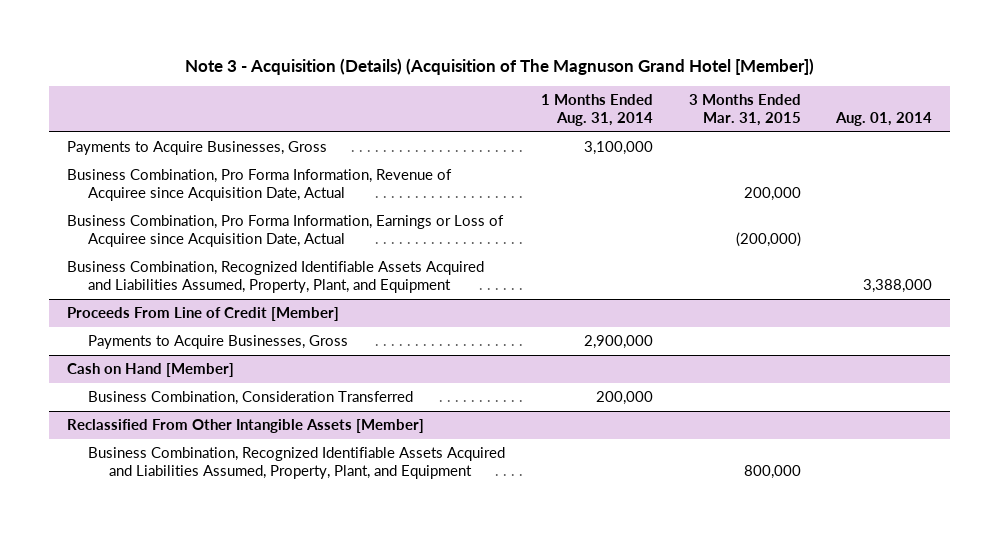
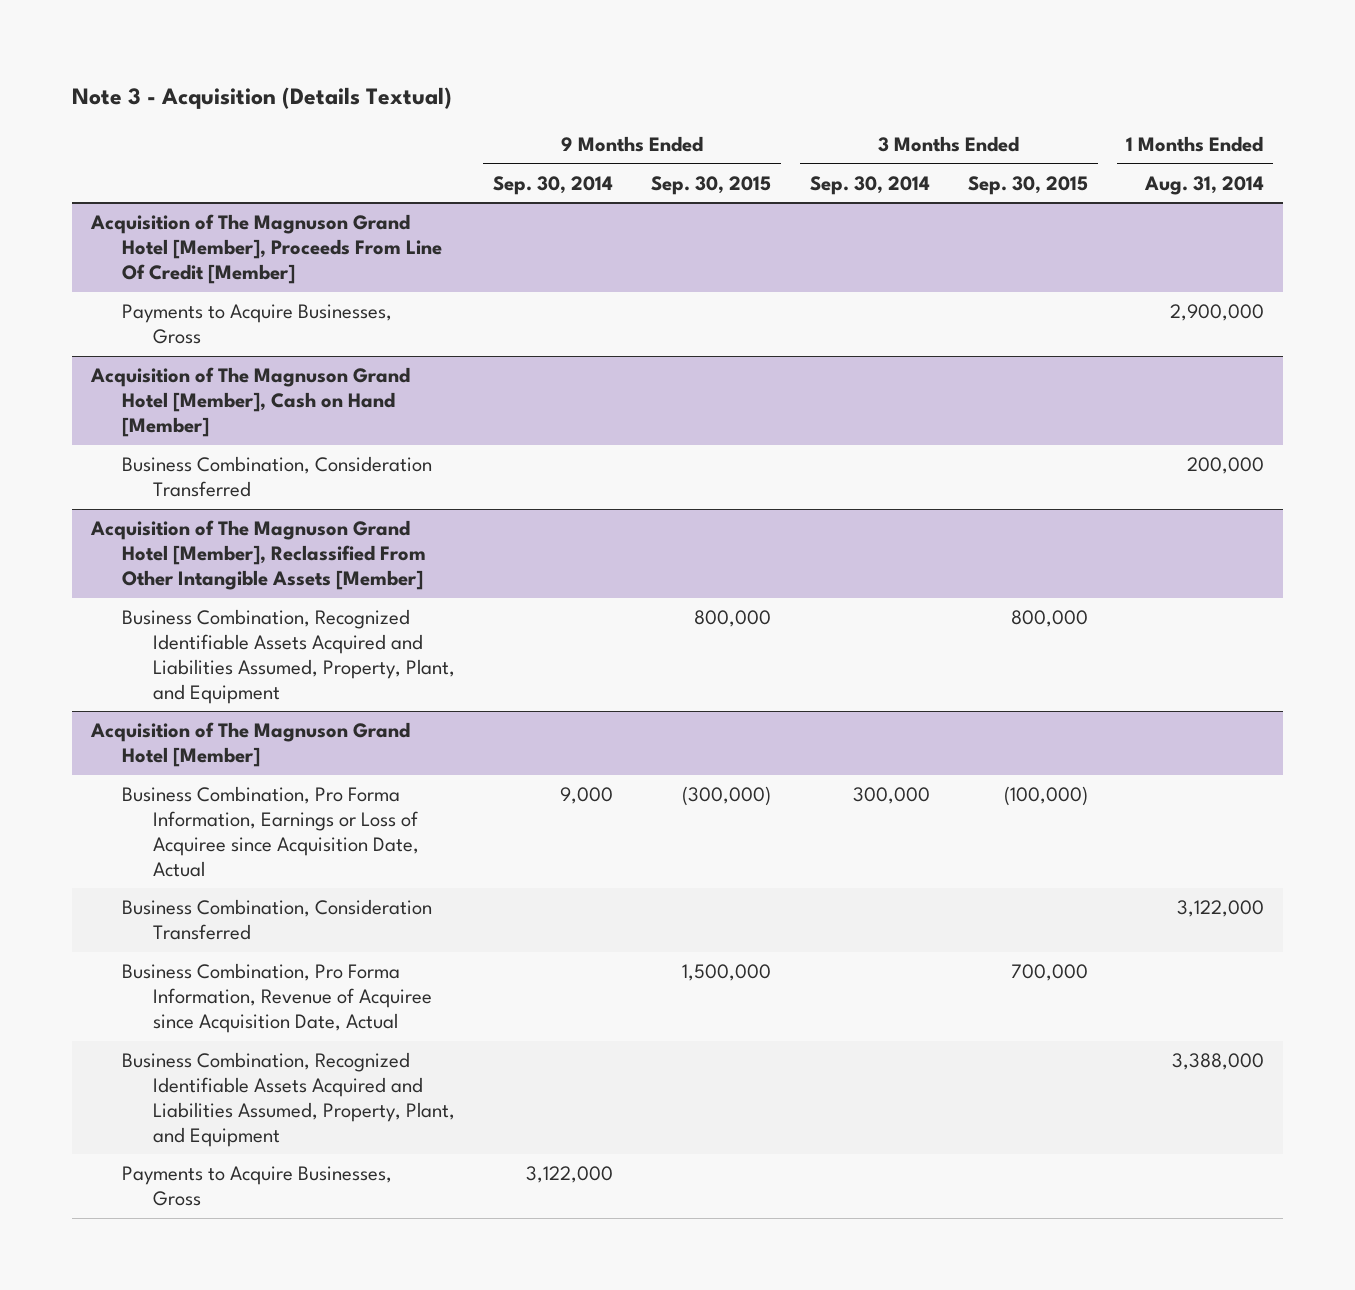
- Note 3 - Acquisition (Details) (Acquisition of The Magnuson Grand Hotel [Member])
+ Note 3 - Acquisition (Details Textual)
- | 1 Months Ended Aug. 31, 2014 | 3 Months Ended Mar. 31, 2015 | Aug. 01, 2014
+ | 9 Months Ended Sep. 30, 2014 | 9 Months Ended Sep. 30, 2015 | 3 Months Ended Sep. 30, 2014 | 3 Months Ended Sep. 30, 2015 | 1 Months Ended Aug. 31, 2014
- Payments to Acquire Businesses, Gross | 3,100,000 | |
- Business Combination, Pro Forma Information, Revenue of Acquiree since Acquisition Date, Actual | | 200,000 |
- Business Combination, Pro Forma Information, Earnings or Loss of Acquiree since Acquisition Date, Actual | | (200,000) |
- Business Combination, Recognized Identifiable Assets Acquired and Liabilities Assumed, Property, Plant, and Equipment | | | 3,388,000
- Proceeds From Line of Credit [Member]
+ Acquisition of The Magnuson Grand Hotel [Member], Proceeds From Line Of Credit [Member]
- Cash on Hand [Member]
+ Acquisition of The Magnuson Grand Hotel [Member], Cash on Hand [Member]
- Reclassified From Other Intangible Assets [Member]
+ Acquisition of The Magnuson Grand Hotel [Member], Reclassified From Other Intangible Assets [Member]
+ Acquisition of The Magnuson Grand Hotel [Member]
+ Business Combination, Pro Forma Information, Earnings or Loss of Acquiree since Acquisition Date, Actual | 9,000 | (300,000) | 300,000 | (100,000) |
+ Business Combination, Consideration Transferred | | | | | 3,122,000
+ Business Combination, Pro Forma Information, Revenue of Acquiree since Acquisition Date, Actual | | 1,500,000 | | 700,000 |
+ Business Combination, Recognized Identifiable Assets Acquired and Liabilities Assumed, Property, Plant, and Equipment | | | | | 3,388,000
+ Payments to Acquire Businesses, Gross | 3,122,000 | | | |

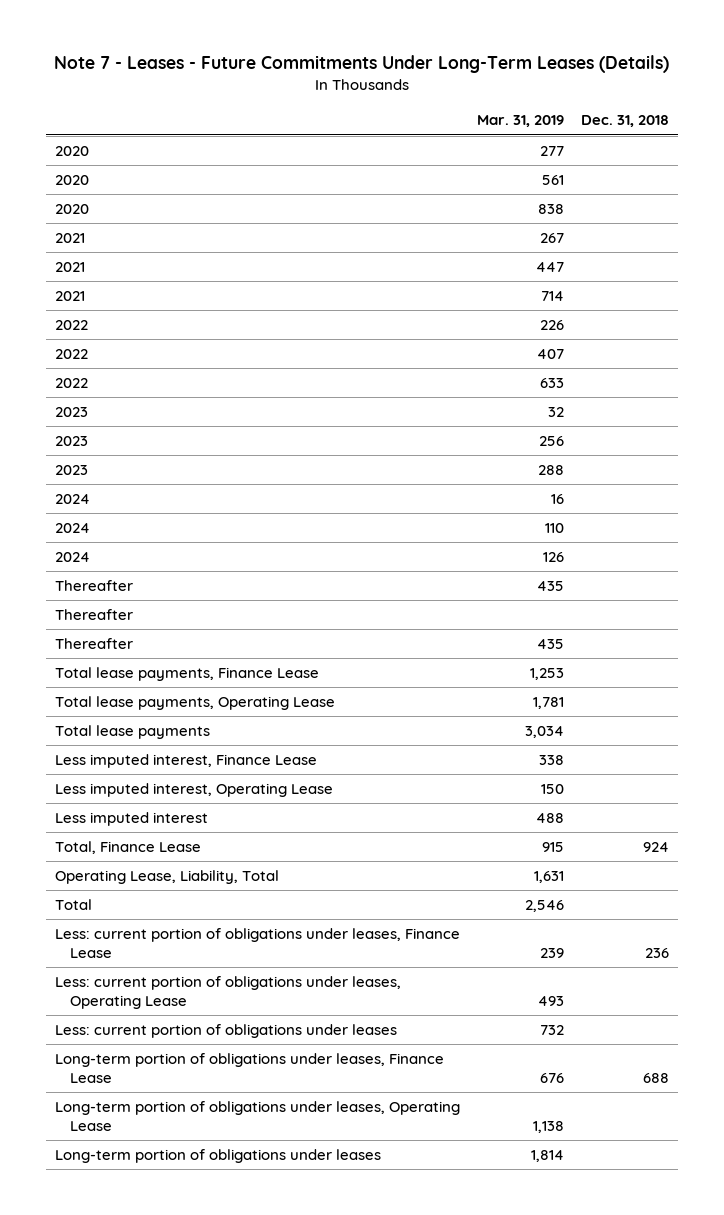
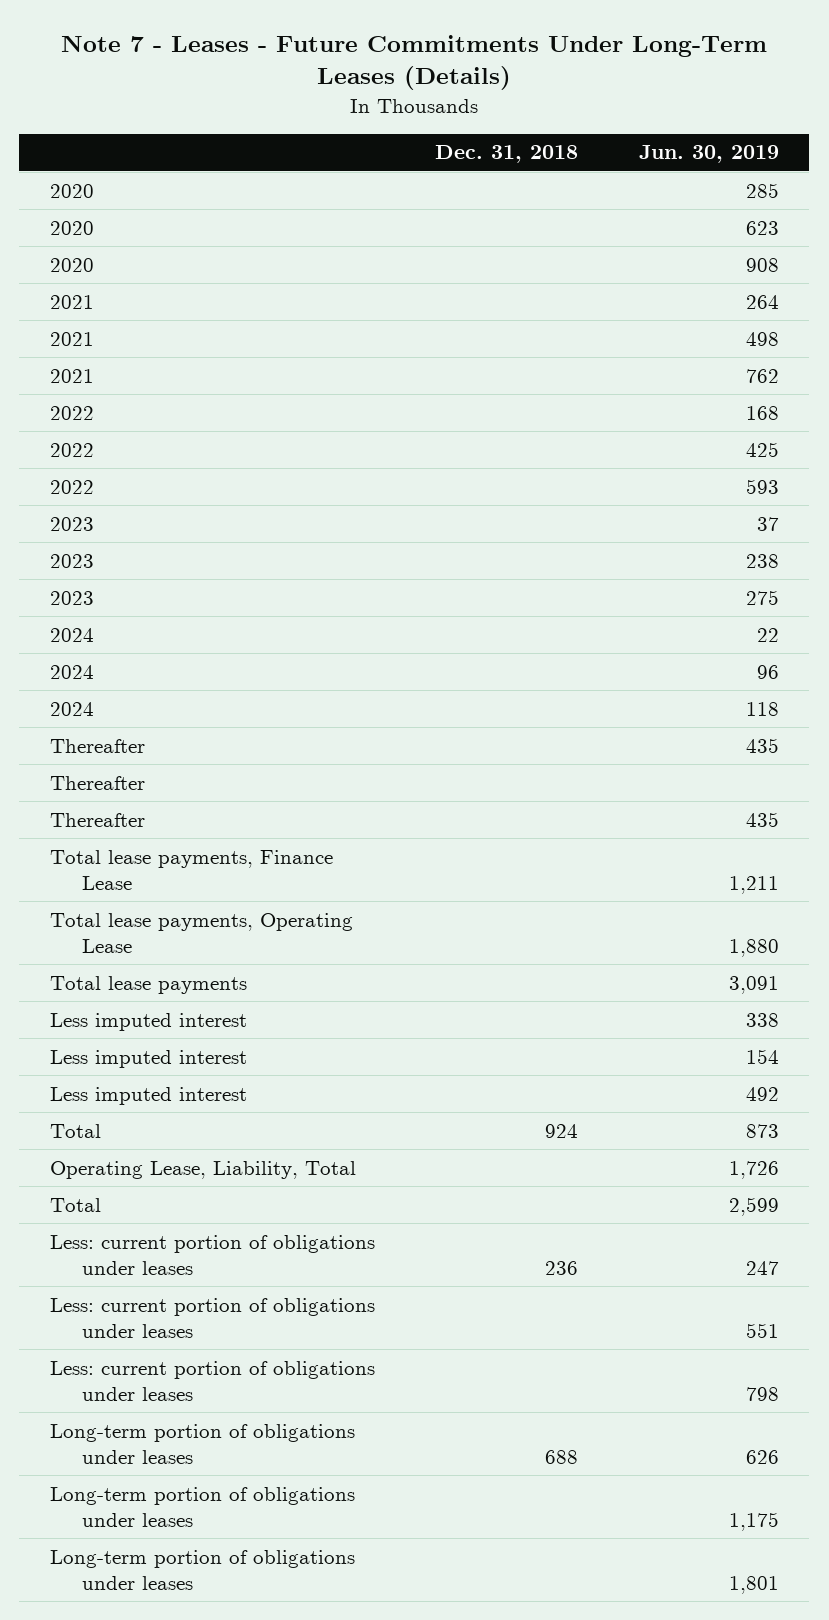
- | Mar. 31, 2019 | Dec. 31, 2018
+ | Dec. 31, 2018 | Jun. 30, 2019
- Less imputed interest, Finance Lease | 338 |
- Less imputed interest, Operating Lease | 150 |
- Total, Finance Lease | 915 | 924
+ Less imputed interest | | 154
+ Less imputed interest | | 492
+ Total | 924 | 873
- Less: current portion of obligations under leases, Finance Lease | 239 | 236
- Less: current portion of obligations under leases, Operating Lease | 493 |
+ Less: current portion of obligations under leases | 236 | 247
- Long-term portion of obligations under leases, Finance Lease | 676 | 688
- Long-term portion of obligations under leases, Operating Lease | 1,138 |
+ Less: current portion of obligations under leases | | 798
+ Long-term portion of obligations under leases | 688 | 626
+ Long-term portion of obligations under leases | | 1,801

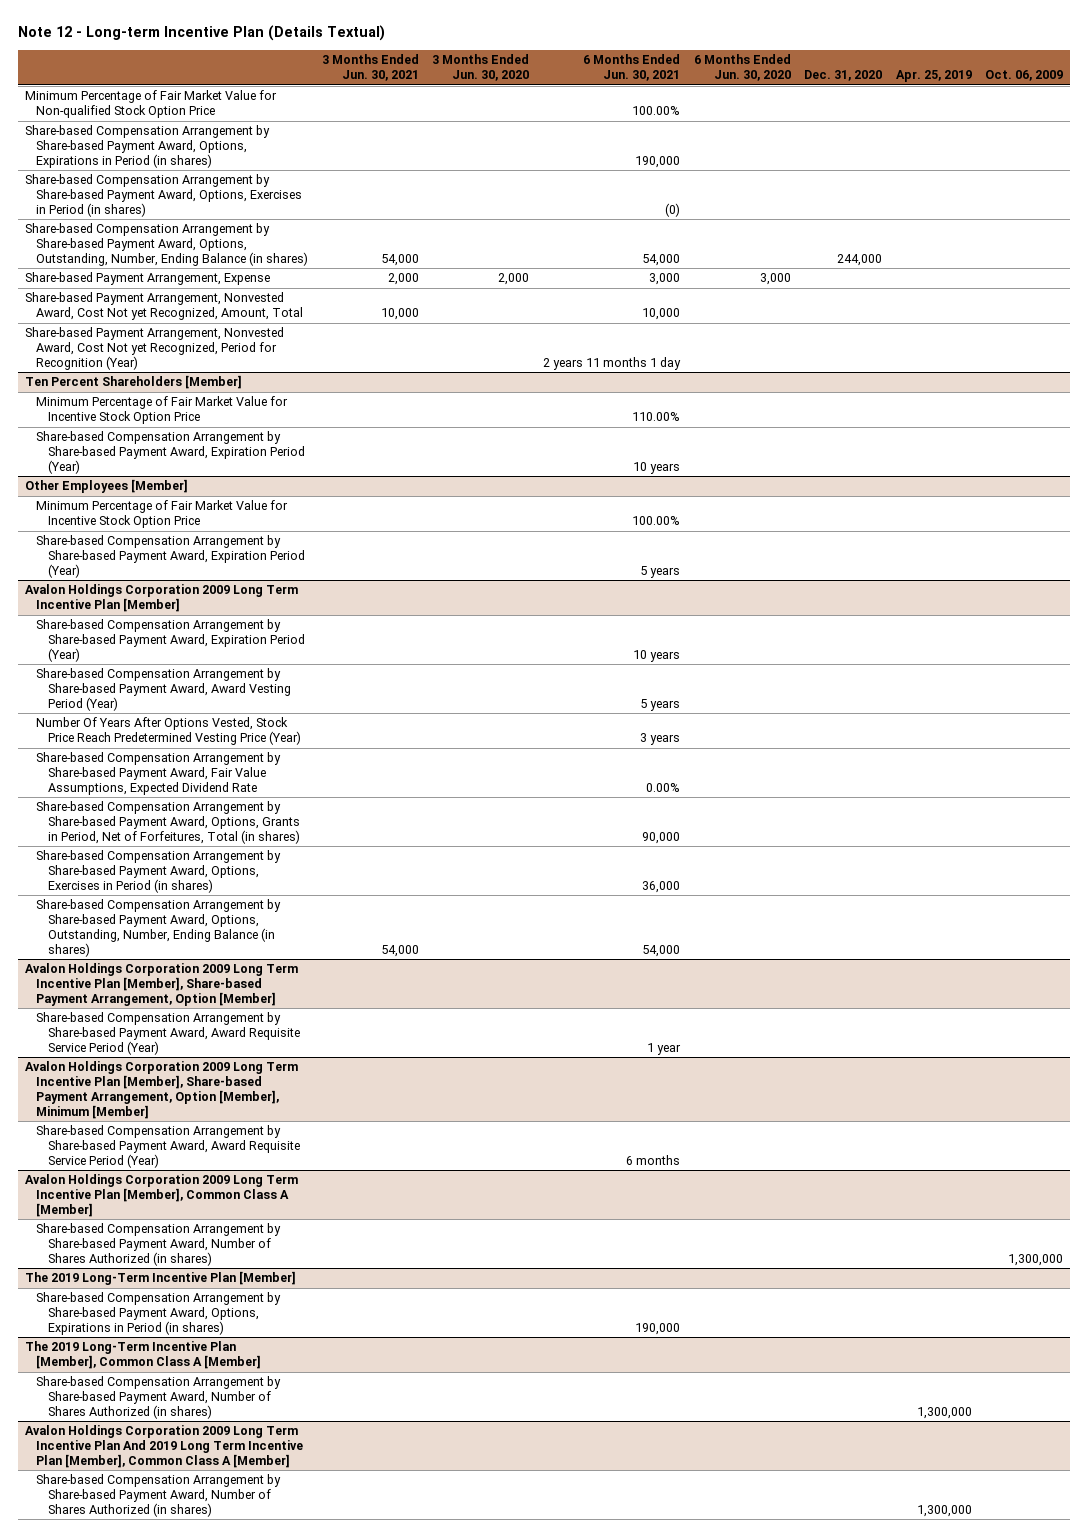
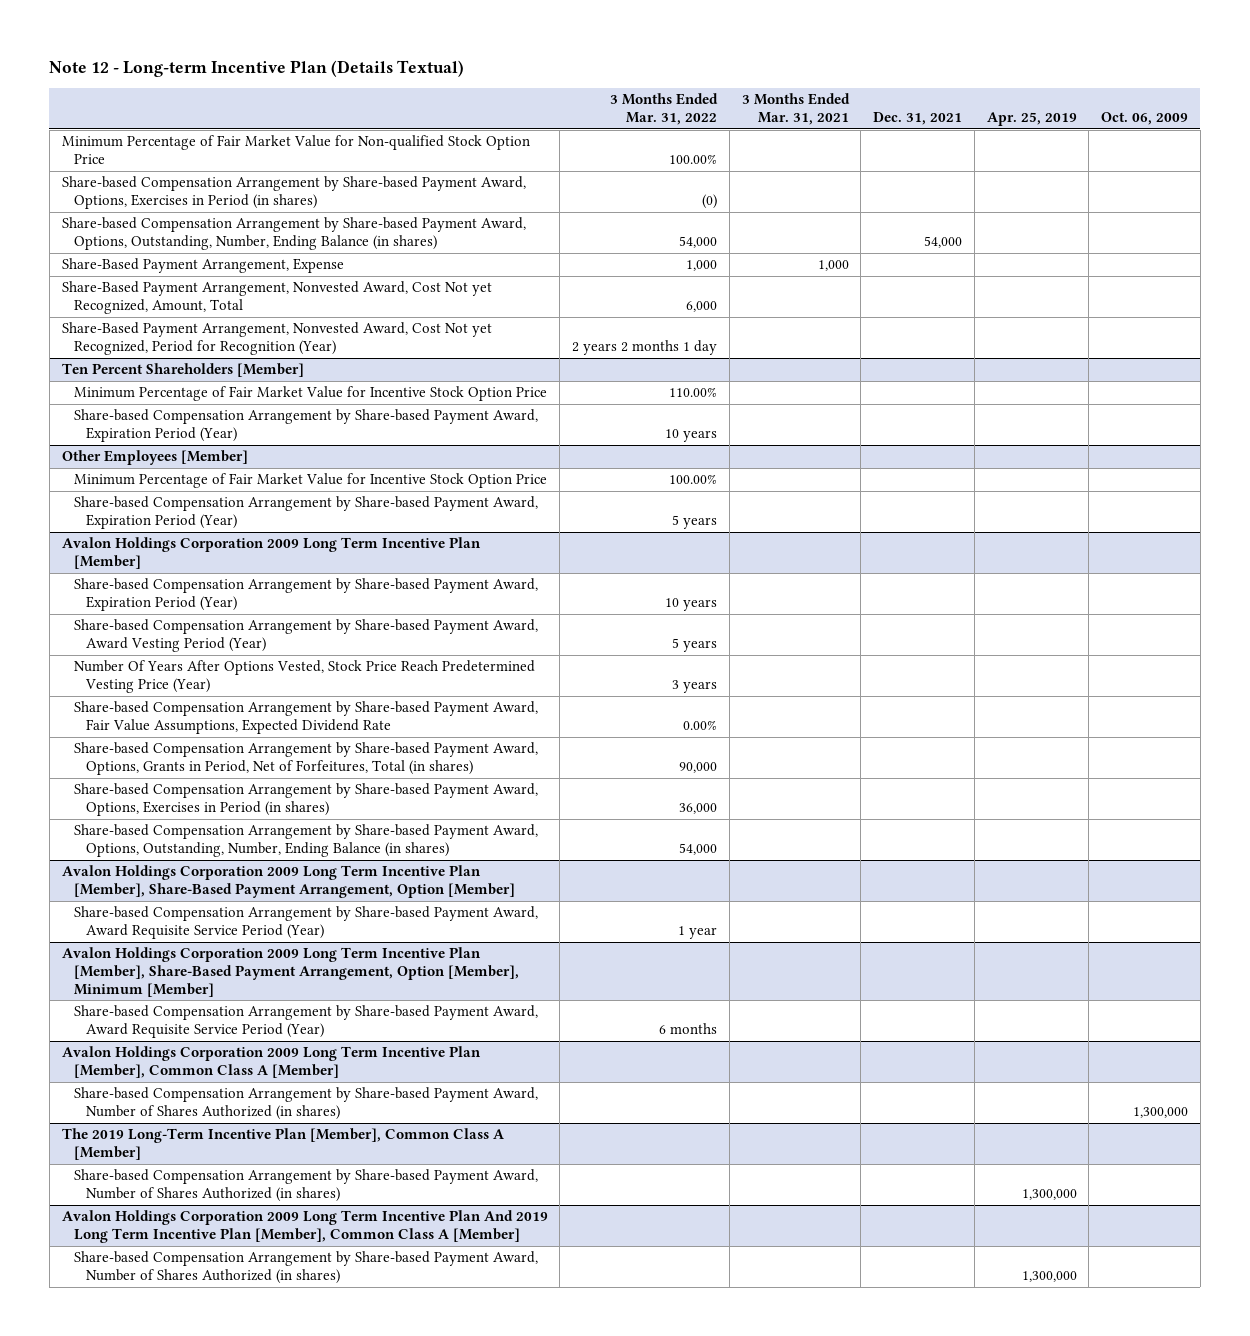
- | 3 Months Ended Jun. 30, 2021 | 3 Months Ended Jun. 30, 2020 | 6 Months Ended Jun. 30, 2021 | 6 Months Ended Jun. 30, 2020 | Dec. 31, 2020 | Apr. 25, 2019 | Oct. 06, 2009
+ | 3 Months Ended Mar. 31, 2022 | 3 Months Ended Mar. 31, 2021 | Dec. 31, 2021 | Apr. 25, 2019 | Oct. 06, 2009
- Share-based Compensation Arrangement by Share-based Payment Award, Options, Expirations in Period (in shares) | | | 190,000 | | | |
- Share-based Payment Arrangement, Expense | 2,000 | 2,000 | 3,000 | 3,000 | | |
- Share-based Payment Arrangement, Nonvested Award, Cost Not yet Recognized, Amount, Total | 10,000 | | 10,000 | | | |
- Share-based Payment Arrangement, Nonvested Award, Cost Not yet Recognized, Period for Recognition (Year) | | | 2 years 11 months 1 day | | | |
+ Share-Based Payment Arrangement, Expense | 1,000 | 1,000 | | |
+ Share-Based Payment Arrangement, Nonvested Award, Cost Not yet Recognized, Amount, Total | 6,000 | | | |
+ Share-Based Payment Arrangement, Nonvested Award, Cost Not yet Recognized, Period for Recognition (Year) | 2 years 2 months 1 day | | | |
- Avalon Holdings Corporation 2009 Long Term Incentive Plan [Member], Share-based Payment Arrangement, Option [Member]
+ Avalon Holdings Corporation 2009 Long Term Incentive Plan [Member], Share-Based Payment Arrangement, Option [Member]
- Avalon Holdings Corporation 2009 Long Term Incentive Plan [Member], Share-based Payment Arrangement, Option [Member], Minimum [Member]
+ Avalon Holdings Corporation 2009 Long Term Incentive Plan [Member], Share-Based Payment Arrangement, Option [Member], Minimum [Member]
- The 2019 Long-Term Incentive Plan [Member]
- Share-based Compensation Arrangement by Share-based Payment Award, Options, Expirations in Period (in shares) | | | 190,000 | | | |

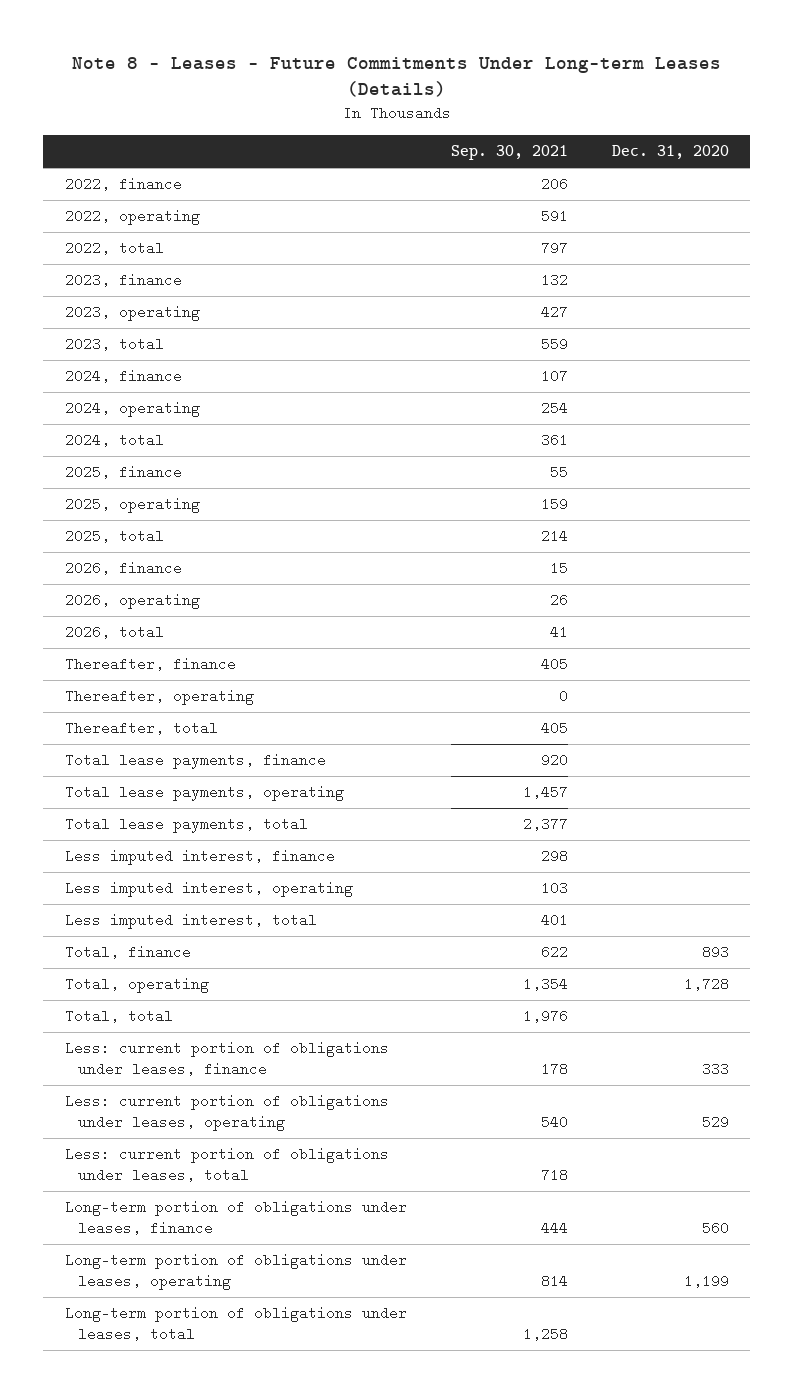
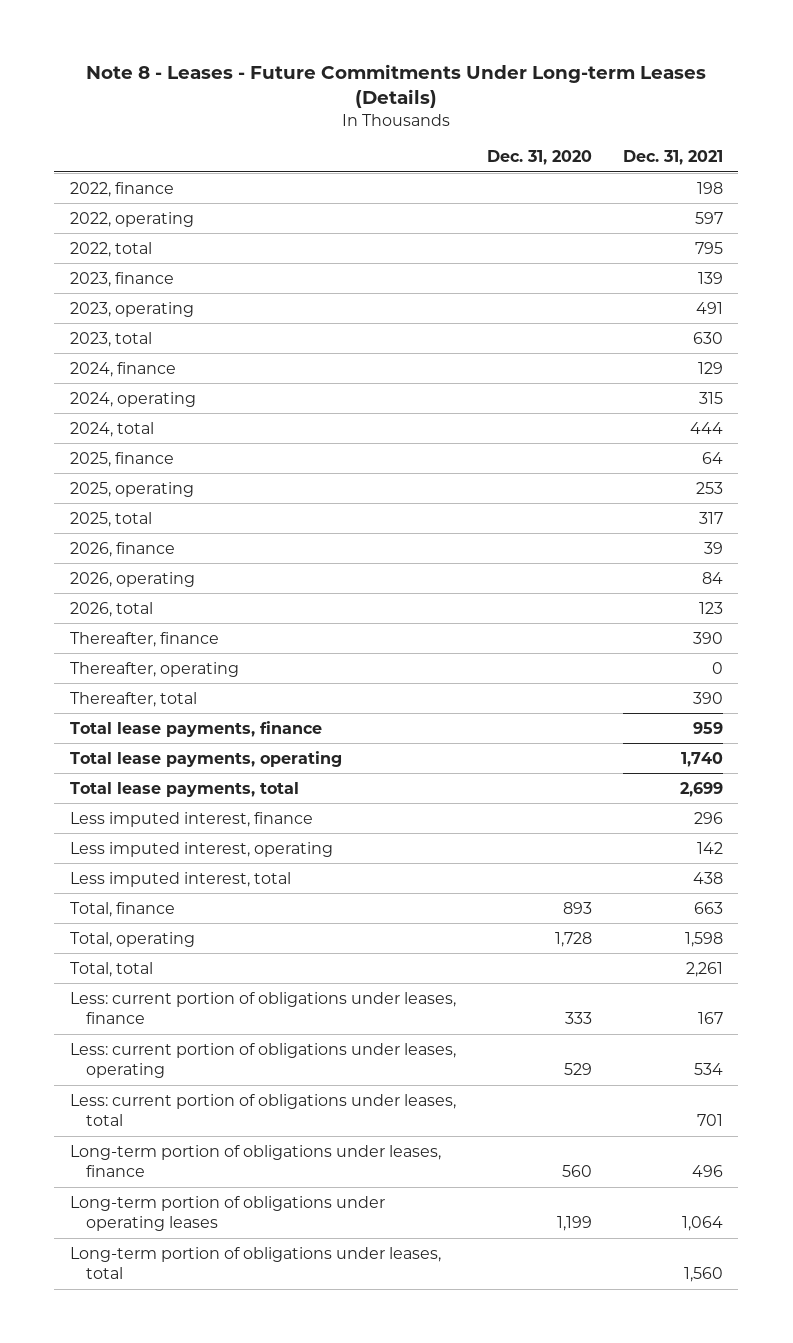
- | Sep. 30, 2021 | Dec. 31, 2020
+ | Dec. 31, 2020 | Dec. 31, 2021
- Long-term portion of obligations under leases, operating | 814 | 1,199
+ Long-term portion of obligations under operating leases | 1,199 | 1,064

